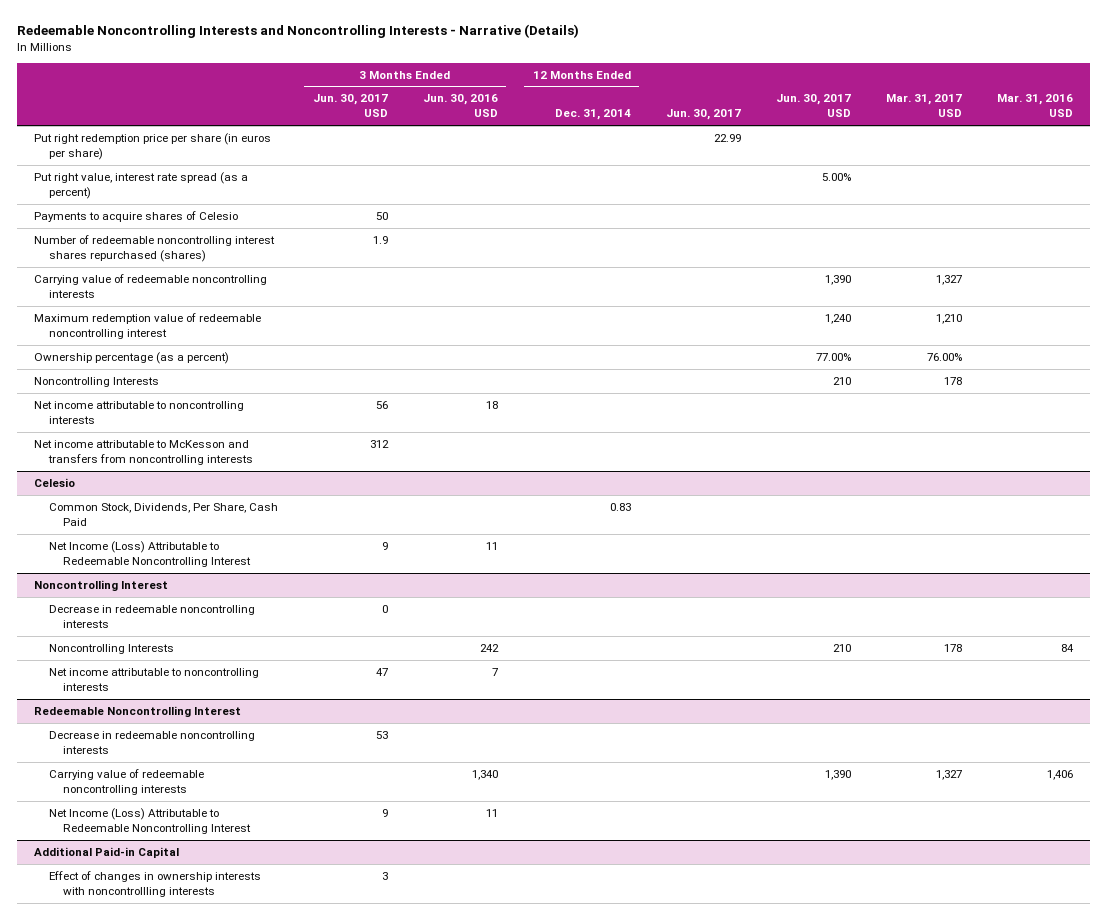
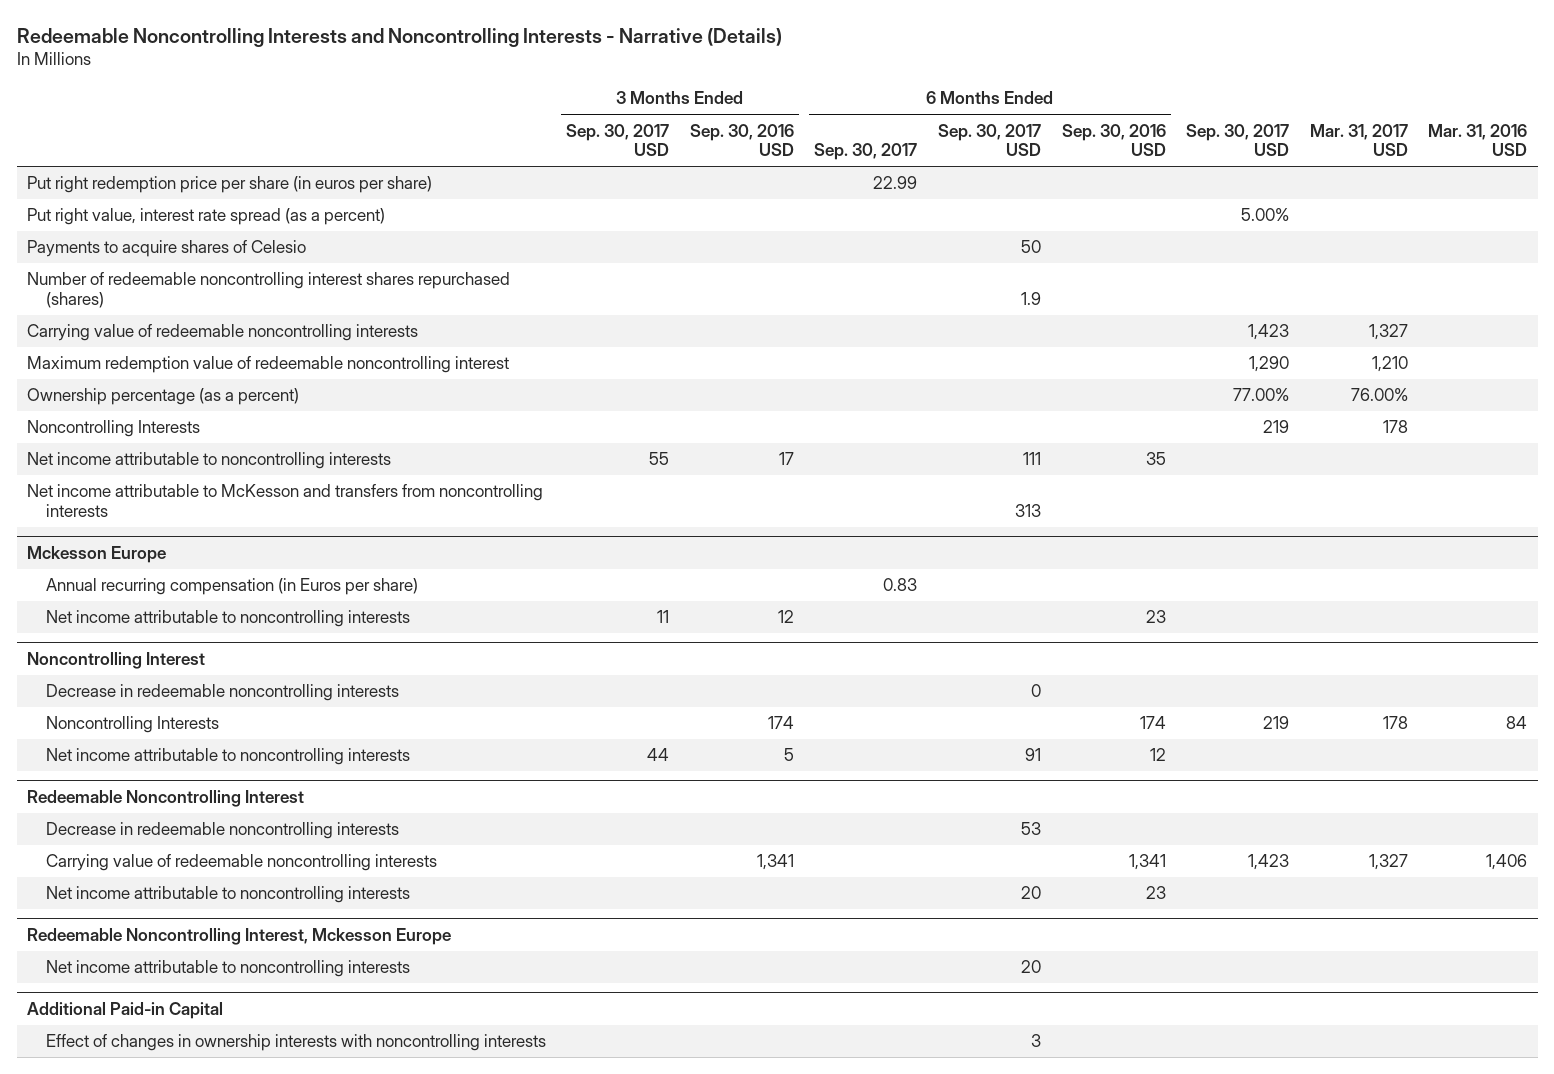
- | 3 Months Ended Jun. 30, 2017 USD | 3 Months Ended Jun. 30, 2016 USD | 12 Months Ended Dec. 31, 2014 | Jun. 30, 2017 | Jun. 30, 2017 USD | Mar. 31, 2017 USD | Mar. 31, 2016 USD
+ | 3 Months Ended Sep. 30, 2017 USD | 3 Months Ended Sep. 30, 2016 USD | 6 Months Ended Sep. 30, 2017 | 6 Months Ended Sep. 30, 2017 USD | 6 Months Ended Sep. 30, 2016 USD | Sep. 30, 2017 USD | Mar. 31, 2017 USD | Mar. 31, 2016 USD
- Celesio
- Common Stock, Dividends, Per Share, Cash Paid | | | 0.83 | | | |
- Net Income (Loss) Attributable to Redeemable Noncontrolling Interest | 9 | 11 | | | | |
+ Mckesson Europe
+ Annual recurring compensation (in Euros per share) | | | 0.83 | | | | |
+ Net income attributable to noncontrolling interests | 11 | 12 | | | 23 | | |
@ Redeemable Noncontrolling Interest
- Net Income (Loss) Attributable to Redeemable Noncontrolling Interest | 9 | 11 | | | | |
+ Net income attributable to noncontrolling interests | | | | 20 | 23 | | |
+ Redeemable Noncontrolling Interest, Mckesson Europe
+ Net income attributable to noncontrolling interests | | | | 20 | | | |
@ Additional Paid-in Capital
- Effect of changes in ownership interests with noncontrollling interests | 3 | | | | | |
+ Effect of changes in ownership interests with noncontrolling interests | | | | 3 | | | |

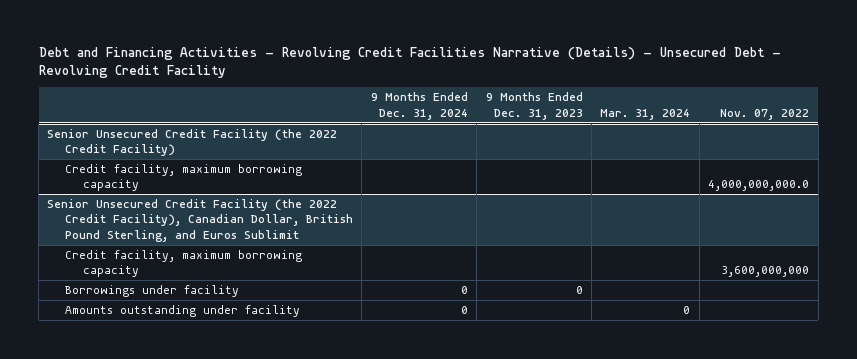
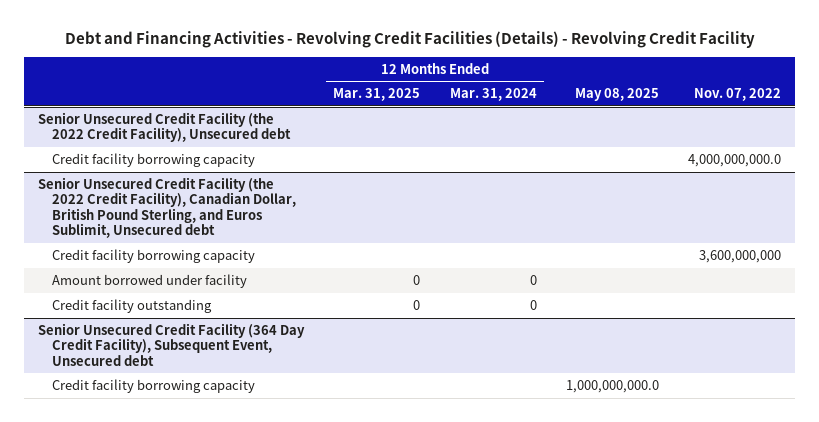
- Debt and Financing Activities - Revolving Credit Facilities Narrative (Details) - Unsecured Debt - Revolving Credit Facility
+ Debt and Financing Activities - Revolving Credit Facilities (Details) - Revolving Credit Facility
- | 9 Months Ended Dec. 31, 2024 | 9 Months Ended Dec. 31, 2023 | Mar. 31, 2024 | Nov. 07, 2022
+ | 12 Months Ended Mar. 31, 2025 | 12 Months Ended Mar. 31, 2024 | May 08, 2025 | Nov. 07, 2022
- Senior Unsecured Credit Facility (the 2022 Credit Facility)
- Credit facility, maximum borrowing capacity | | | | 4,000,000,000.0
- Senior Unsecured Credit Facility (the 2022 Credit Facility), Canadian Dollar, British Pound Sterling, and Euros Sublimit
- Credit facility, maximum borrowing capacity | | | | 3,600,000,000
- Borrowings under facility | 0 | 0 | |
- Amounts outstanding under facility | 0 | | 0 |
+ Senior Unsecured Credit Facility (the 2022 Credit Facility), Unsecured debt
+ Credit facility borrowing capacity | | | | 4,000,000,000.0
+ Senior Unsecured Credit Facility (the 2022 Credit Facility), Canadian Dollar, British Pound Sterling, and Euros Sublimit, Unsecured debt
+ Credit facility borrowing capacity | | | | 3,600,000,000
+ Amount borrowed under facility | 0 | 0 | |
+ Credit facility outstanding | 0 | 0 | |
+ Senior Unsecured Credit Facility (364 Day Credit Facility), Subsequent Event, Unsecured debt
+ Credit facility borrowing capacity | | | 1,000,000,000.0 |

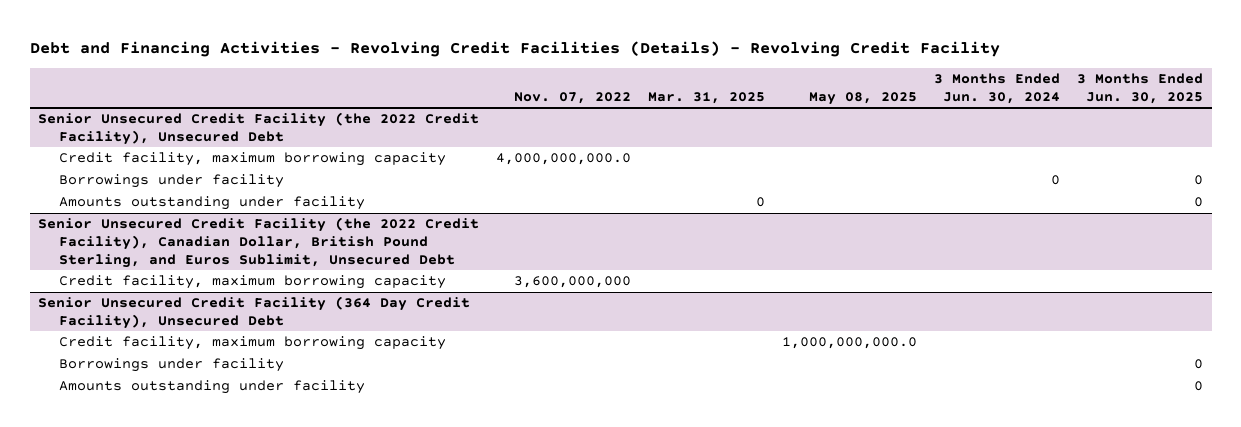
- | 12 Months Ended Mar. 31, 2025 | 12 Months Ended Mar. 31, 2024 | May 08, 2025 | Nov. 07, 2022
+ | Nov. 07, 2022 | Mar. 31, 2025 | May 08, 2025 | 3 Months Ended Jun. 30, 2024 | 3 Months Ended Jun. 30, 2025
- Senior Unsecured Credit Facility (the 2022 Credit Facility), Unsecured debt
- Credit facility borrowing capacity | | | | 4,000,000,000.0
- Senior Unsecured Credit Facility (the 2022 Credit Facility), Canadian Dollar, British Pound Sterling, and Euros Sublimit, Unsecured debt
- Credit facility borrowing capacity | | | | 3,600,000,000
- Amount borrowed under facility | 0 | 0 | |
- Credit facility outstanding | 0 | 0 | |
- Senior Unsecured Credit Facility (364 Day Credit Facility), Subsequent Event, Unsecured debt
- Credit facility borrowing capacity | | | 1,000,000,000.0 |
+ Senior Unsecured Credit Facility (the 2022 Credit Facility), Unsecured Debt
+ Credit facility, maximum borrowing capacity | 4,000,000,000.0 | | | |
+ Borrowings under facility | | | | 0 | 0
+ Amounts outstanding under facility | | 0 | | | 0
+ Senior Unsecured Credit Facility (the 2022 Credit Facility), Canadian Dollar, British Pound Sterling, and Euros Sublimit, Unsecured Debt
+ Credit facility, maximum borrowing capacity | 3,600,000,000 | | | |
+ Senior Unsecured Credit Facility (364 Day Credit Facility), Unsecured Debt
+ Credit facility, maximum borrowing capacity | | | 1,000,000,000.0 | |
+ Borrowings under facility | | | | | 0
+ Amounts outstanding under facility | | | | | 0

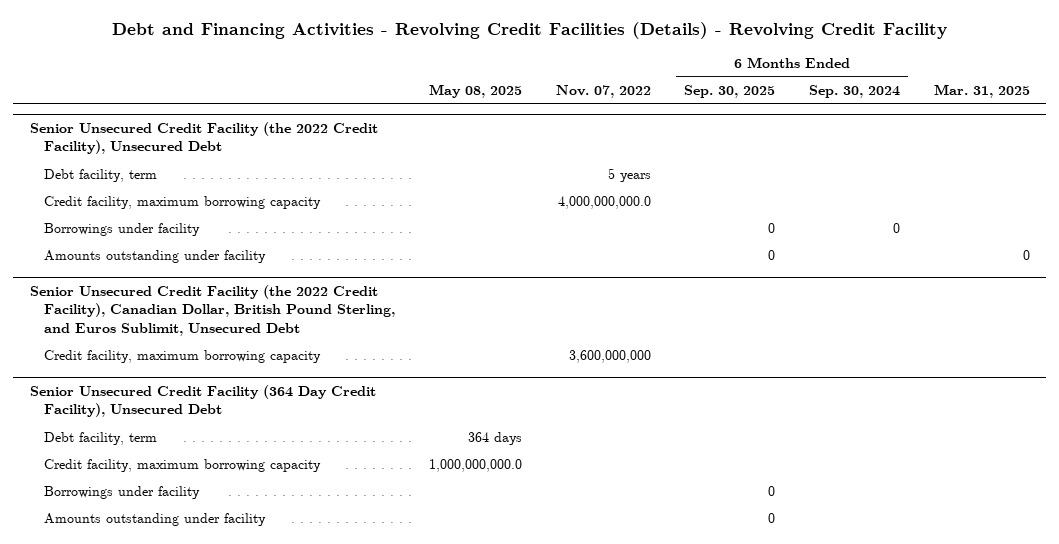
- | Nov. 07, 2022 | Mar. 31, 2025 | May 08, 2025 | 3 Months Ended Jun. 30, 2024 | 3 Months Ended Jun. 30, 2025
+ | May 08, 2025 | Nov. 07, 2022 | 6 Months Ended Sep. 30, 2025 | 6 Months Ended Sep. 30, 2024 | Mar. 31, 2025
@ Senior Unsecured Credit Facility (the 2022 Credit Facility), Unsecured Debt
+ Debt facility, term | | 5 years | | |
@ Senior Unsecured Credit Facility (364 Day Credit Facility), Unsecured Debt
+ Debt facility, term | 364 days | | | |

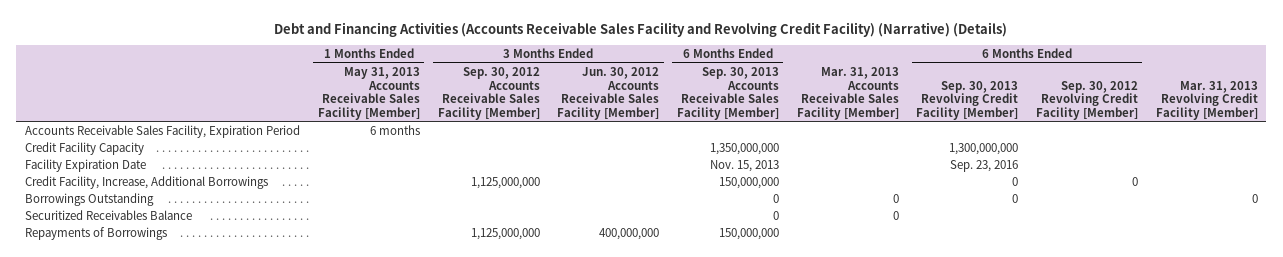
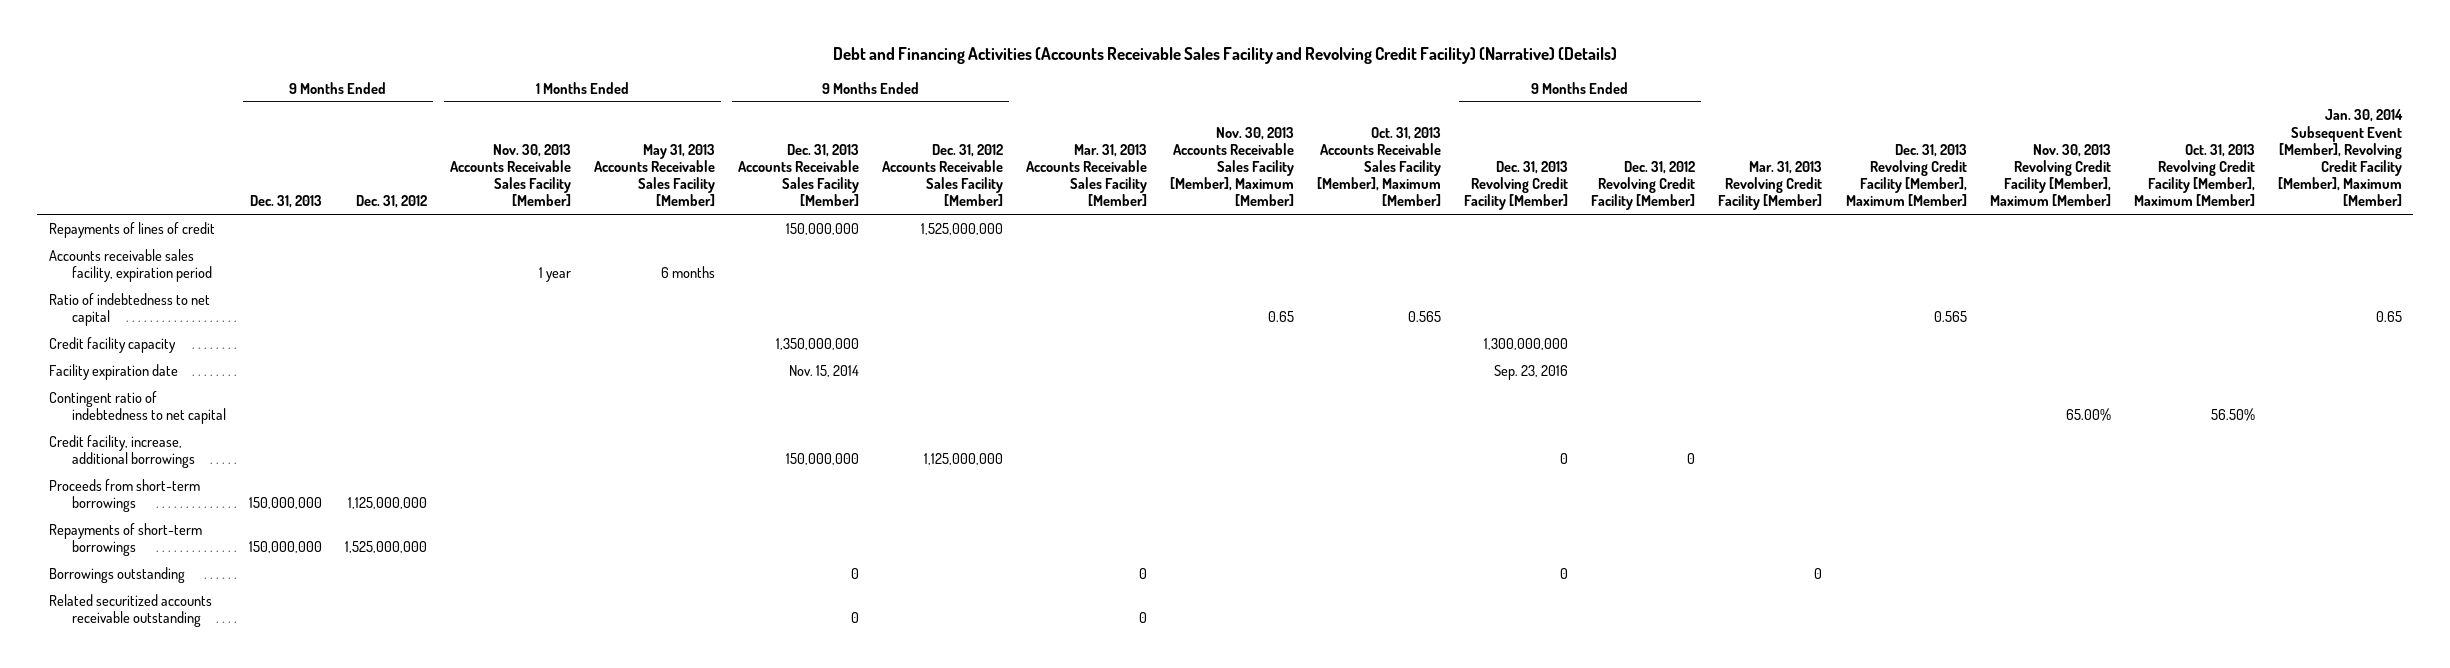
- | 1 Months Ended May 31, 2013 Accounts Receivable Sales Facility [Member] | 3 Months Ended Sep. 30, 2012 Accounts Receivable Sales Facility [Member] | 3 Months Ended Jun. 30, 2012 Accounts Receivable Sales Facility [Member] | 6 Months Ended Sep. 30, 2013 Accounts Receivable Sales Facility [Member] | Mar. 31, 2013 Accounts Receivable Sales Facility [Member] | 6 Months Ended Sep. 30, 2013 Revolving Credit Facility [Member] | 6 Months Ended Sep. 30, 2012 Revolving Credit Facility [Member] | Mar. 31, 2013 Revolving Credit Facility [Member]
+ | 9 Months Ended Dec. 31, 2013 | 9 Months Ended Dec. 31, 2012 | 1 Months Ended Nov. 30, 2013 Accounts Receivable Sales Facility [Member] | 1 Months Ended May 31, 2013 Accounts Receivable Sales Facility [Member] | 9 Months Ended Dec. 31, 2013 Accounts Receivable Sales Facility [Member] | 9 Months Ended Dec. 31, 2012 Accounts Receivable Sales Facility [Member] | Mar. 31, 2013 Accounts Receivable Sales Facility [Member] | Nov. 30, 2013 Accounts Receivable Sales Facility [Member], Maximum [Member] | Oct. 31, 2013 Accounts Receivable Sales Facility [Member], Maximum [Member] | 9 Months Ended Dec. 31, 2013 Revolving Credit Facility [Member] | 9 Months Ended Dec. 31, 2012 Revolving Credit Facility [Member] | Mar. 31, 2013 Revolving Credit Facility [Member] | Dec. 31, 2013 Revolving Credit Facility [Member], Maximum [Member] | Nov. 30, 2013 Revolving Credit Facility [Member], Maximum [Member] | Oct. 31, 2013 Revolving Credit Facility [Member], Maximum [Member] | Jan. 30, 2014 Subsequent Event [Member], Revolving Credit Facility [Member], Maximum [Member]
- Accounts Receivable Sales Facility, Expiration Period | 6 months | | | | | | |
- Credit Facility Capacity | | | | 1,350,000,000 | | 1,300,000,000 | |
- Facility Expiration Date | | | | Nov. 15, 2013 | | Sep. 23, 2016 | |
- Credit Facility, Increase, Additional Borrowings | | 1,125,000,000 | | 150,000,000 | | 0 | 0 |
- Borrowings Outstanding | | | | 0 | 0 | 0 | | 0
- Securitized Receivables Balance | | | | 0 | 0 | | |
- Repayments of Borrowings | | 1,125,000,000 | 400,000,000 | 150,000,000 | | | |
+ Repayments of lines of credit | | | | | 150,000,000 | 1,525,000,000 | | | | | | | | | |
+ Accounts receivable sales facility, expiration period | | | 1 year | 6 months | | | | | | | | | | | |
+ Ratio of indebtedness to net capital | | | | | | | | 0.65 | 0.565 | | | | 0.565 | | | 0.65
+ Credit facility capacity | | | | | 1,350,000,000 | | | | | 1,300,000,000 | | | | | |
+ Facility expiration date | | | | | Nov. 15, 2014 | | | | | Sep. 23, 2016 | | | | | |
+ Contingent ratio of indebtedness to net capital | | | | | | | | | | | | | | 65.00% | 56.50% |
+ Credit facility, increase, additional borrowings | | | | | 150,000,000 | 1,125,000,000 | | | | 0 | 0 | | | | |
+ Proceeds from short-term borrowings | 150,000,000 | 1,125,000,000 | | | | | | | | | | | | | |
+ Repayments of short-term borrowings | 150,000,000 | 1,525,000,000 | | | | | | | | | | | | | |
+ Borrowings outstanding | | | | | 0 | | 0 | | | 0 | | 0 | | | |
+ Related securitized accounts receivable outstanding | | | | | 0 | | 0 | | | | | | | | |

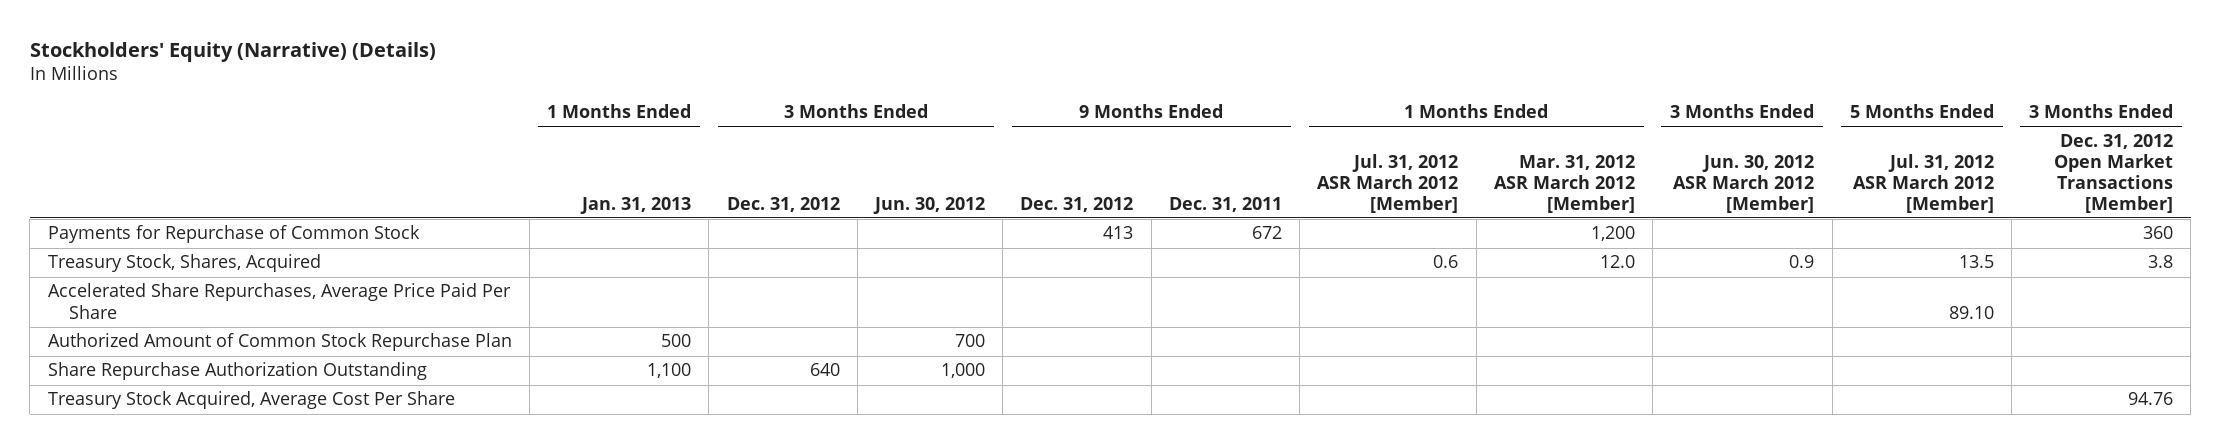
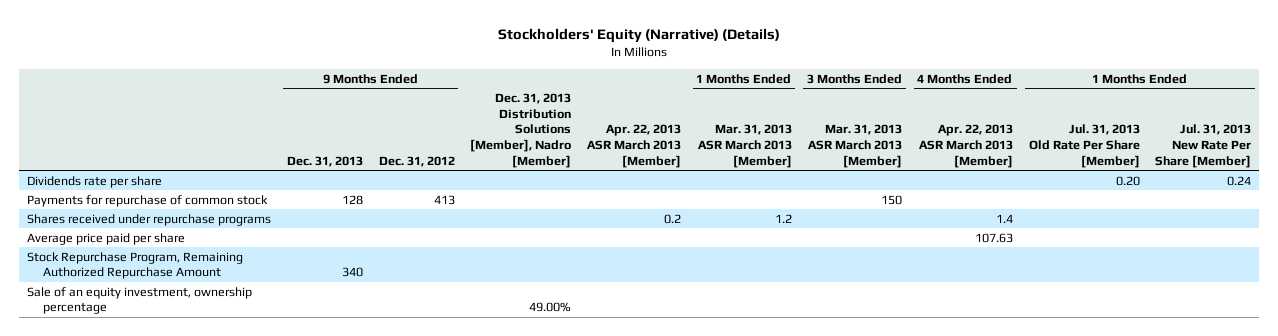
- | 1 Months Ended Jan. 31, 2013 | 3 Months Ended Dec. 31, 2012 | 3 Months Ended Jun. 30, 2012 | 9 Months Ended Dec. 31, 2012 | 9 Months Ended Dec. 31, 2011 | 1 Months Ended Jul. 31, 2012 ASR March 2012 [Member] | 1 Months Ended Mar. 31, 2012 ASR March 2012 [Member] | 3 Months Ended Jun. 30, 2012 ASR March 2012 [Member] | 5 Months Ended Jul. 31, 2012 ASR March 2012 [Member] | 3 Months Ended Dec. 31, 2012 Open Market Transactions [Member]
+ | 9 Months Ended Dec. 31, 2013 | 9 Months Ended Dec. 31, 2012 | Dec. 31, 2013 Distribution Solutions [Member], Nadro [Member] | Apr. 22, 2013 ASR March 2013 [Member] | 1 Months Ended Mar. 31, 2013 ASR March 2013 [Member] | 3 Months Ended Mar. 31, 2013 ASR March 2013 [Member] | 4 Months Ended Apr. 22, 2013 ASR March 2013 [Member] | 1 Months Ended Jul. 31, 2013 Old Rate Per Share [Member] | 1 Months Ended Jul. 31, 2013 New Rate Per Share [Member]
- Payments for Repurchase of Common Stock | | | | 413 | 672 | | 1,200 | | | 360
- Treasury Stock, Shares, Acquired | | | | | | 0.6 | 12.0 | 0.9 | 13.5 | 3.8
- Accelerated Share Repurchases, Average Price Paid Per Share | | | | | | | | | 89.10 |
- Authorized Amount of Common Stock Repurchase Plan | 500 | | 700 | | | | | | |
- Share Repurchase Authorization Outstanding | 1,100 | 640 | 1,000 | | | | | | |
- Treasury Stock Acquired, Average Cost Per Share | | | | | | | | | | 94.76
+ Dividends rate per share | | | | | | | | 0.20 | 0.24
+ Payments for repurchase of common stock | 128 | 413 | | | | 150 | | |
+ Shares received under repurchase programs | | | | 0.2 | 1.2 | | 1.4 | |
+ Average price paid per share | | | | | | | 107.63 | |
+ Stock Repurchase Program, Remaining Authorized Repurchase Amount | 340 | | | | | | | |
+ Sale of an equity investment, ownership percentage | | | 49.00% | | | | | |

